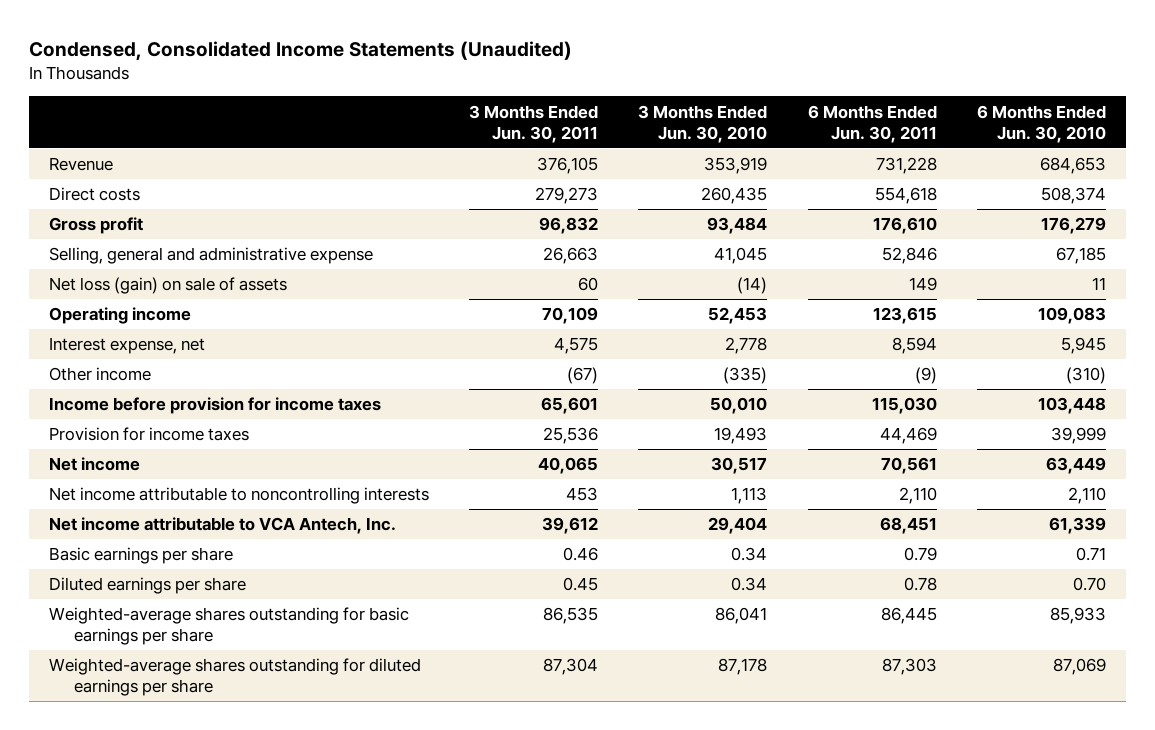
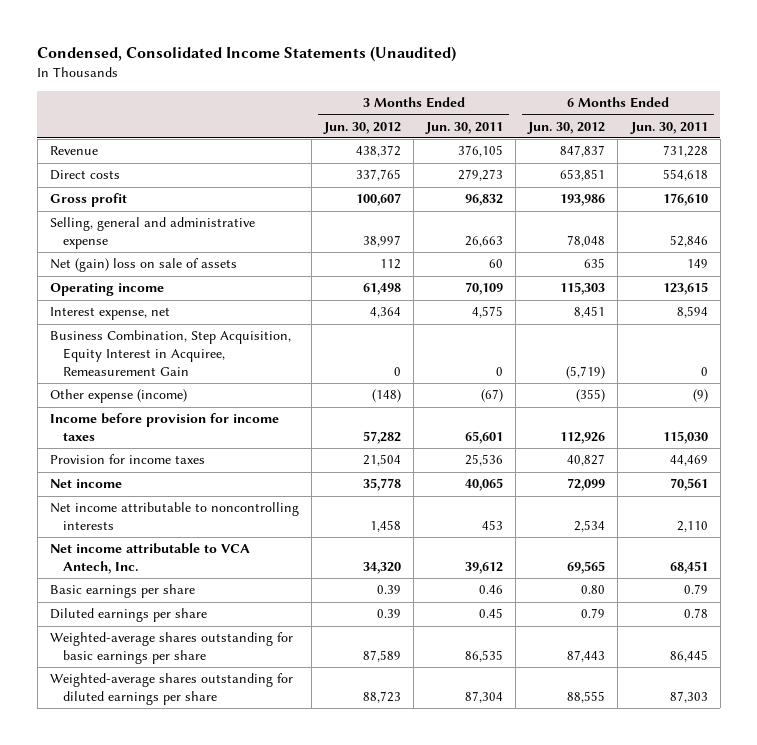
- | 3 Months Ended Jun. 30, 2011 | 3 Months Ended Jun. 30, 2010 | 6 Months Ended Jun. 30, 2011 | 6 Months Ended Jun. 30, 2010
+ | 3 Months Ended Jun. 30, 2012 | 3 Months Ended Jun. 30, 2011 | 6 Months Ended Jun. 30, 2012 | 6 Months Ended Jun. 30, 2011
- Net loss (gain) on sale of assets | 60 | (14) | 149 | 11
+ Net (gain) loss on sale of assets | 112 | 60 | 635 | 149
- Other income | (67) | (335) | (9) | (310)
+ Business Combination, Step Acquisition, Equity Interest in Acquiree, Remeasurement Gain | 0 | 0 | (5,719) | 0
+ Other expense (income) | (148) | (67) | (355) | (9)

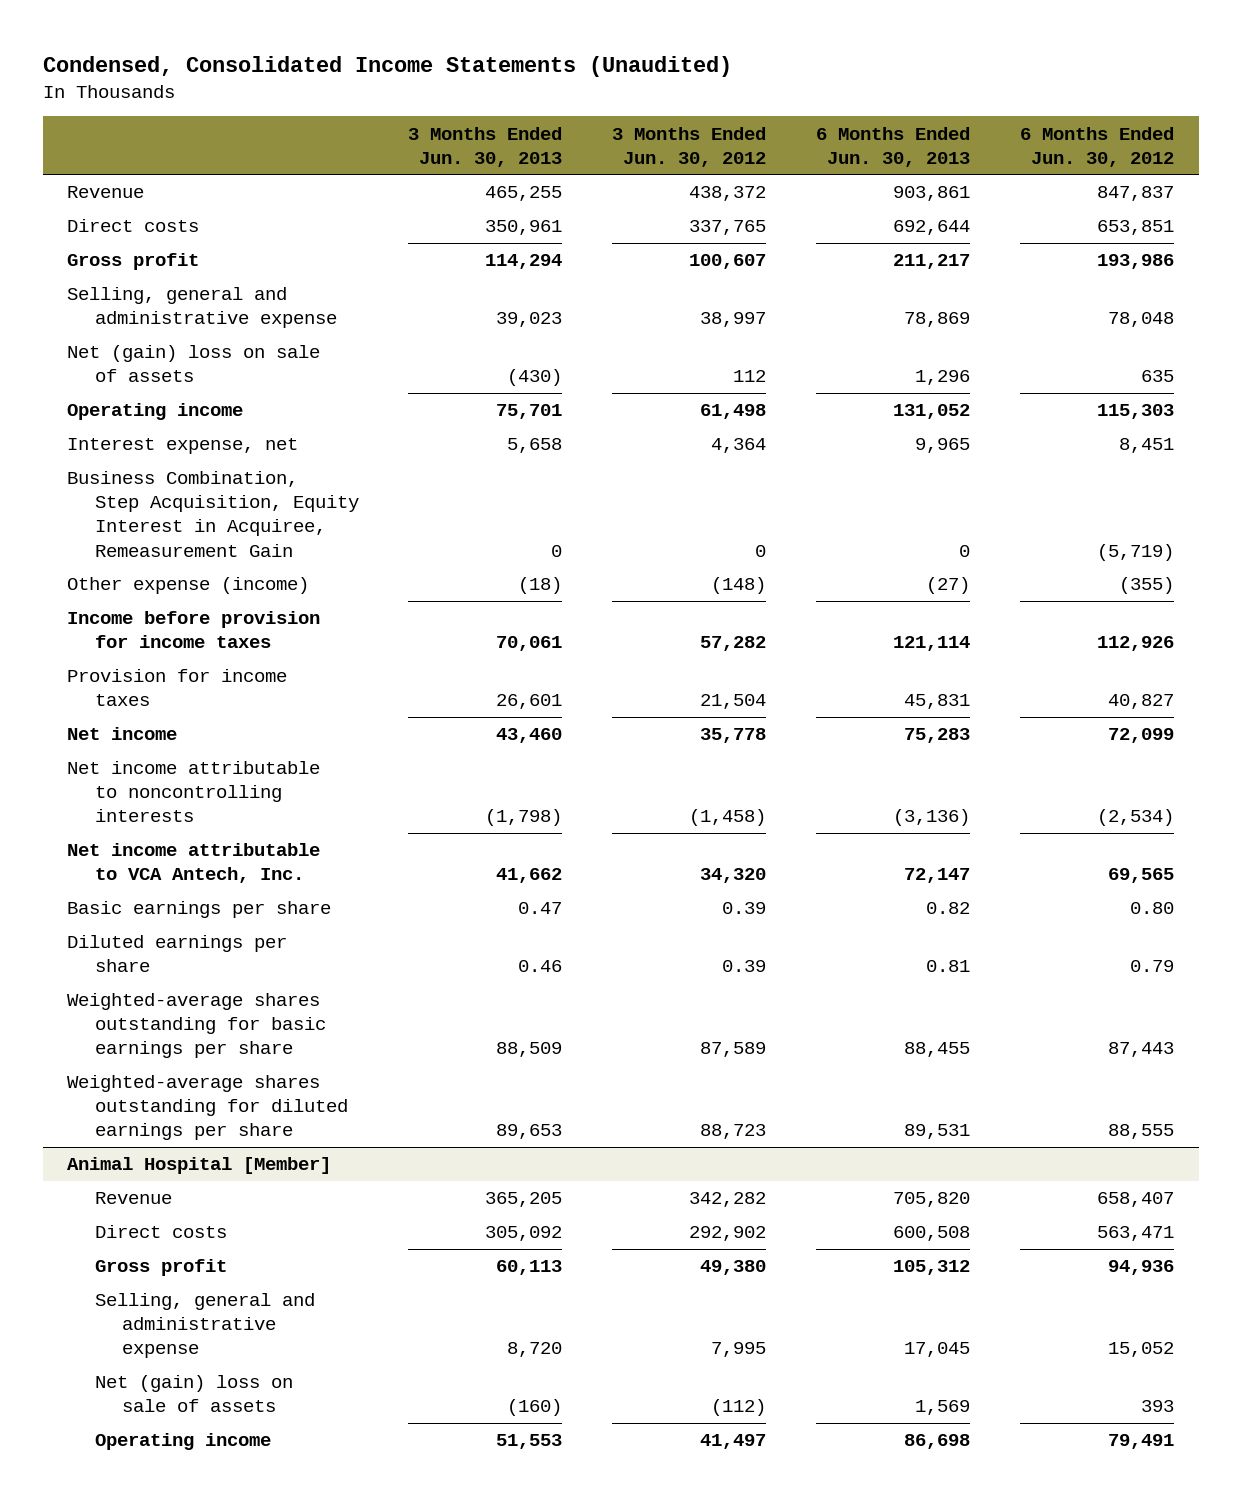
- | 3 Months Ended Jun. 30, 2012 | 3 Months Ended Jun. 30, 2011 | 6 Months Ended Jun. 30, 2012 | 6 Months Ended Jun. 30, 2011
+ | 3 Months Ended Jun. 30, 2013 | 3 Months Ended Jun. 30, 2012 | 6 Months Ended Jun. 30, 2013 | 6 Months Ended Jun. 30, 2012
- Net income attributable to noncontrolling interests | 1,458 | 453 | 2,534 | 2,110
+ Net income attributable to noncontrolling interests | (1,798) | (1,458) | (3,136) | (2,534)
+ Animal Hospital [Member]
+ Revenue | 365,205 | 342,282 | 705,820 | 658,407
+ Direct costs | 305,092 | 292,902 | 600,508 | 563,471
+ Gross profit | 60,113 | 49,380 | 105,312 | 94,936
+ Selling, general and administrative expense | 8,720 | 7,995 | 17,045 | 15,052
+ Net (gain) loss on sale of assets | (160) | (112) | 1,569 | 393
+ Operating income | 51,553 | 41,497 | 86,698 | 79,491

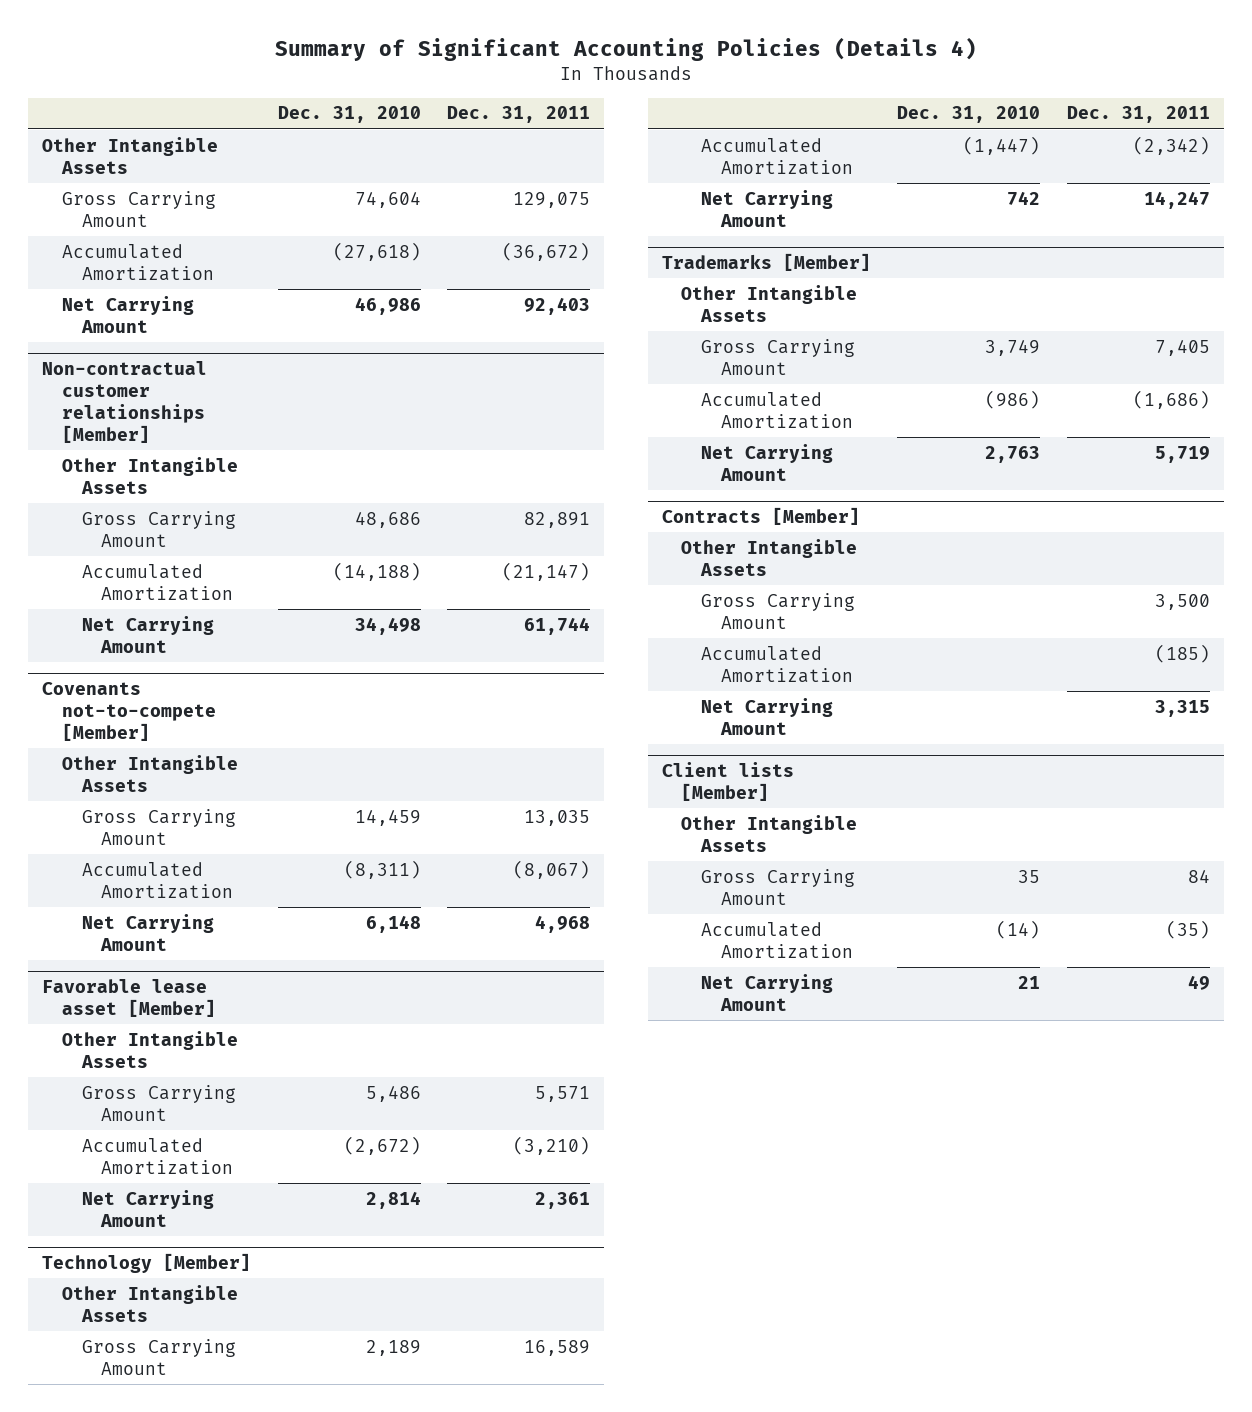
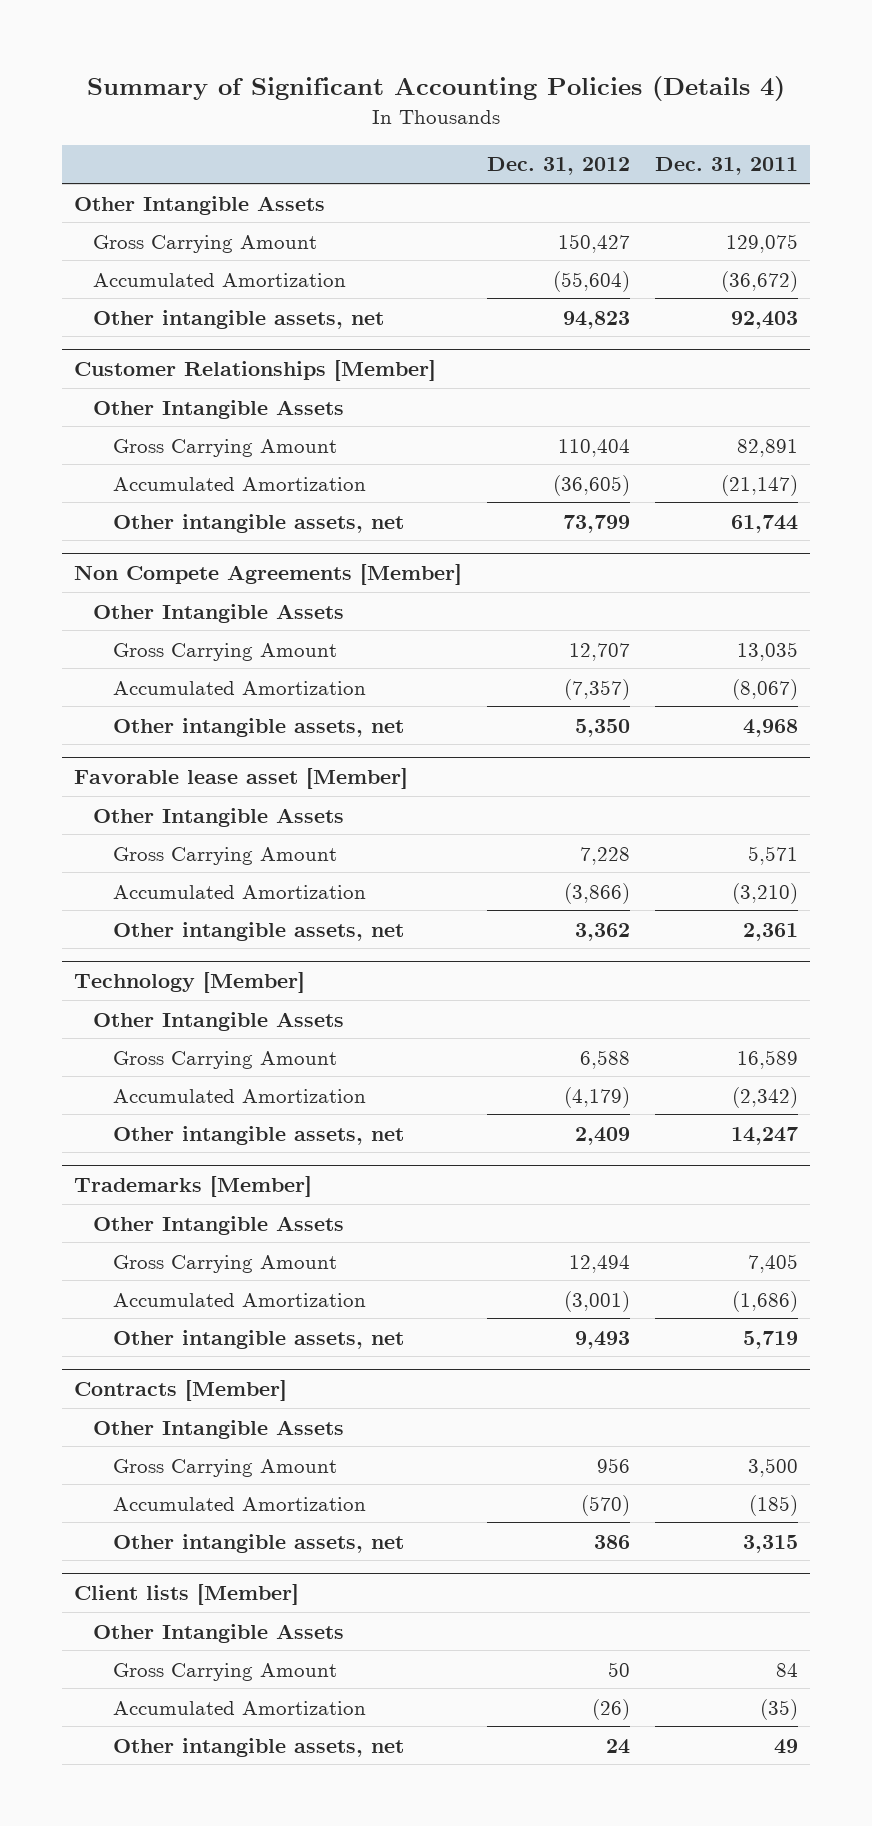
- | Dec. 31, 2010 | Dec. 31, 2011
+ | Dec. 31, 2012 | Dec. 31, 2011
- Net Carrying Amount | 46,986 | 92,403
- Non-contractual customer relationships [Member]
+ Other intangible assets, net | 94,823 | 92,403
+ Customer Relationships [Member]
- Net Carrying Amount | 34,498 | 61,744
- Covenants not-to-compete [Member]
+ Other intangible assets, net | 73,799 | 61,744
+ Non Compete Agreements [Member]
- Net Carrying Amount | 6,148 | 4,968
+ Other intangible assets, net | 5,350 | 4,968
@ Favorable lease asset [Member]
- Net Carrying Amount | 2,814 | 2,361
+ Other intangible assets, net | 3,362 | 2,361
@ Technology [Member]
- Net Carrying Amount | 742 | 14,247
+ Other intangible assets, net | 2,409 | 14,247
@ Trademarks [Member]
- Net Carrying Amount | 2,763 | 5,719
+ Other intangible assets, net | 9,493 | 5,719
@ Contracts [Member]
- Net Carrying Amount | | 3,315
+ Other intangible assets, net | 386 | 3,315
@ Client lists [Member]
- Net Carrying Amount | 21 | 49
+ Other intangible assets, net | 24 | 49

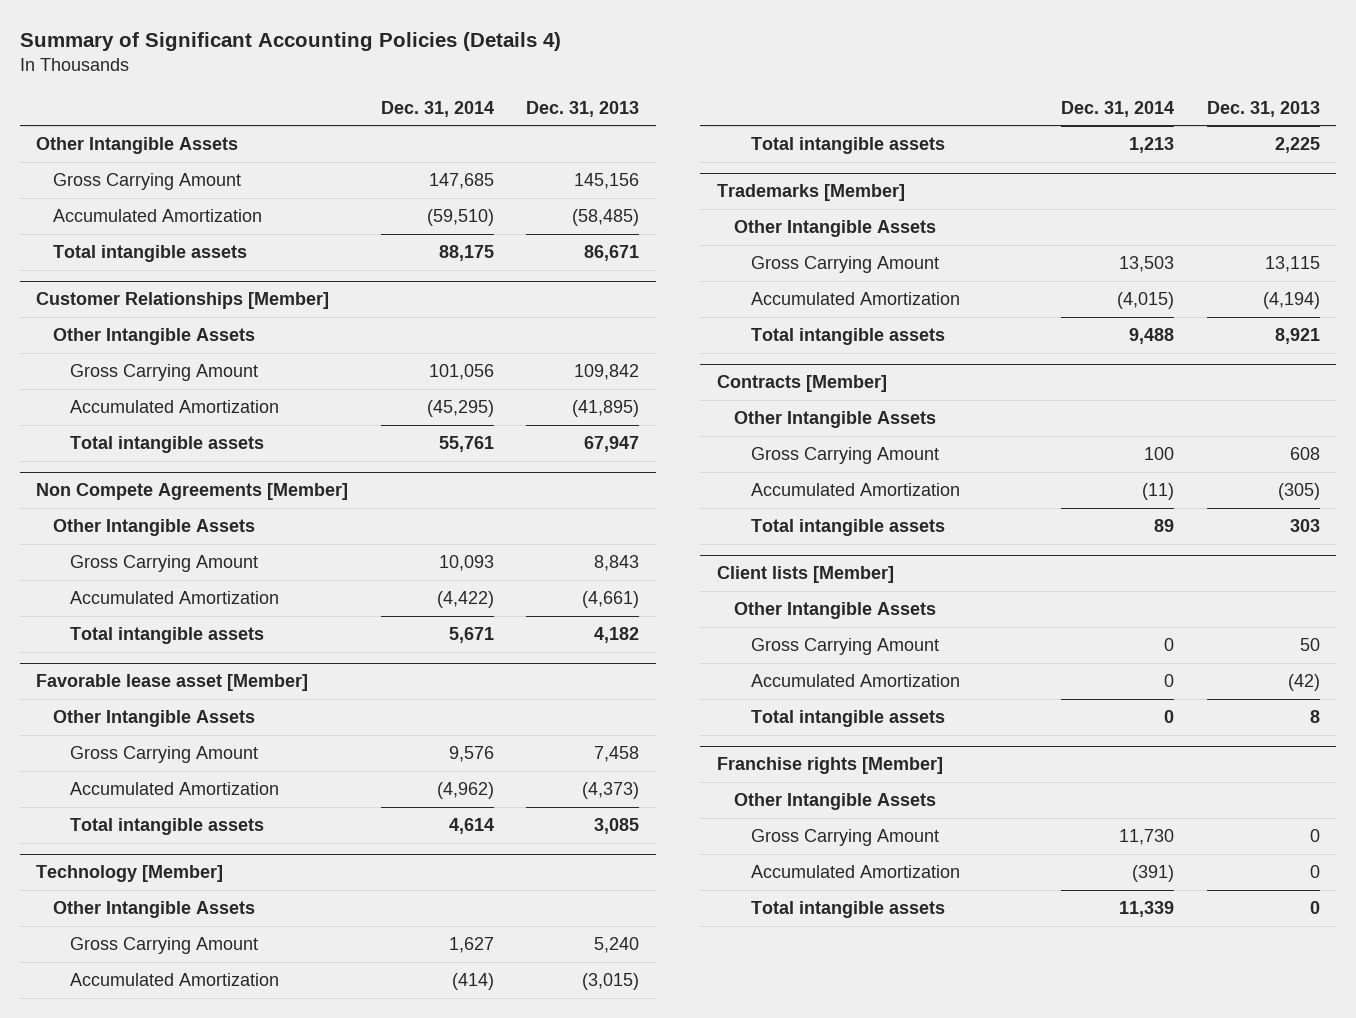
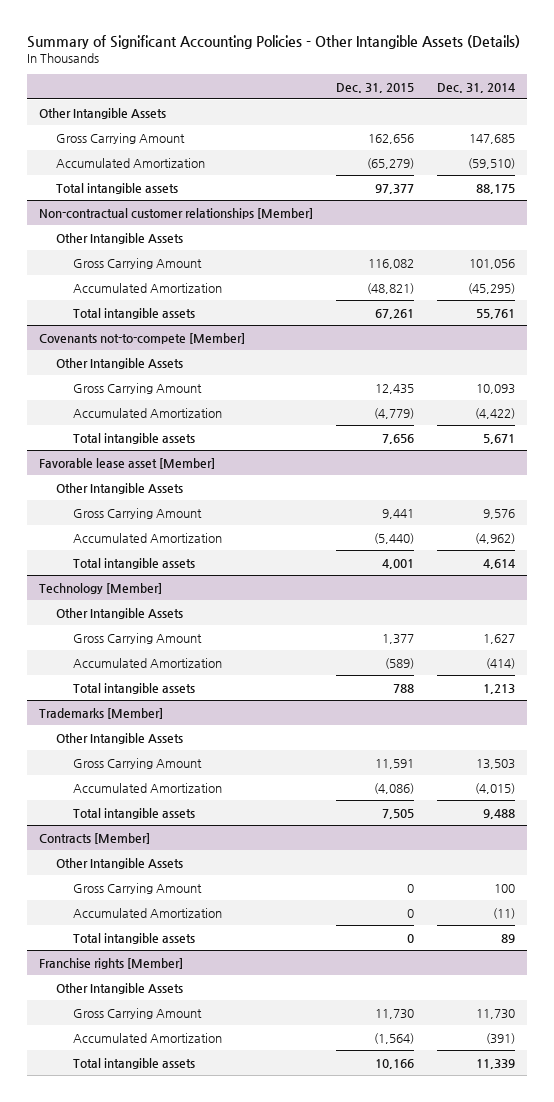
- Summary of Significant Accounting Policies (Details 4)
+ Summary of Significant Accounting Policies - Other Intangible Assets (Details)
- | Dec. 31, 2014 | Dec. 31, 2013
+ | Dec. 31, 2015 | Dec. 31, 2014
- Customer Relationships [Member]
+ Non-contractual customer relationships [Member]
- Non Compete Agreements [Member]
+ Covenants not-to-compete [Member]
- Client lists [Member]
- Other Intangible Assets
- Gross Carrying Amount | 0 | 50
- Accumulated Amortization | 0 | (42)
- Total intangible assets | 0 | 8

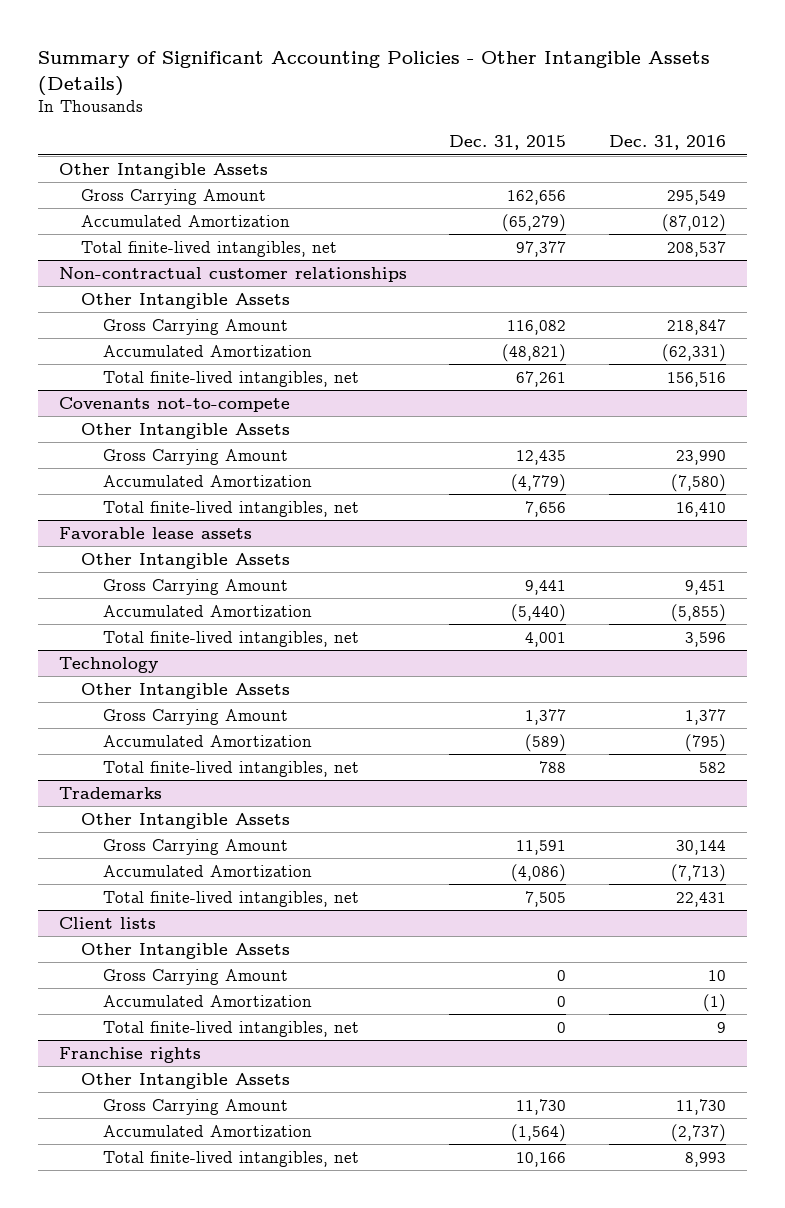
- | Dec. 31, 2015 | Dec. 31, 2014
+ | Dec. 31, 2015 | Dec. 31, 2016
- Total intangible assets | 97,377 | 88,175
- Non-contractual customer relationships [Member]
+ Total finite-lived intangibles, net | 97,377 | 208,537
+ Non-contractual customer relationships
- Total intangible assets | 67,261 | 55,761
- Covenants not-to-compete [Member]
+ Total finite-lived intangibles, net | 67,261 | 156,516
+ Covenants not-to-compete
- Total intangible assets | 7,656 | 5,671
- Favorable lease asset [Member]
+ Total finite-lived intangibles, net | 7,656 | 16,410
+ Favorable lease assets
- Total intangible assets | 4,001 | 4,614
- Technology [Member]
+ Total finite-lived intangibles, net | 4,001 | 3,596
+ Technology
- Total intangible assets | 788 | 1,213
- Trademarks [Member]
+ Total finite-lived intangibles, net | 788 | 582
+ Trademarks
- Total intangible assets | 7,505 | 9,488
- Contracts [Member]
+ Total finite-lived intangibles, net | 7,505 | 22,431
+ Client lists
- Total intangible assets | 0 | 89
- Franchise rights [Member]
+ Total finite-lived intangibles, net | 0 | 9
+ Franchise rights
- Total intangible assets | 10,166 | 11,339
+ Total finite-lived intangibles, net | 10,166 | 8,993

